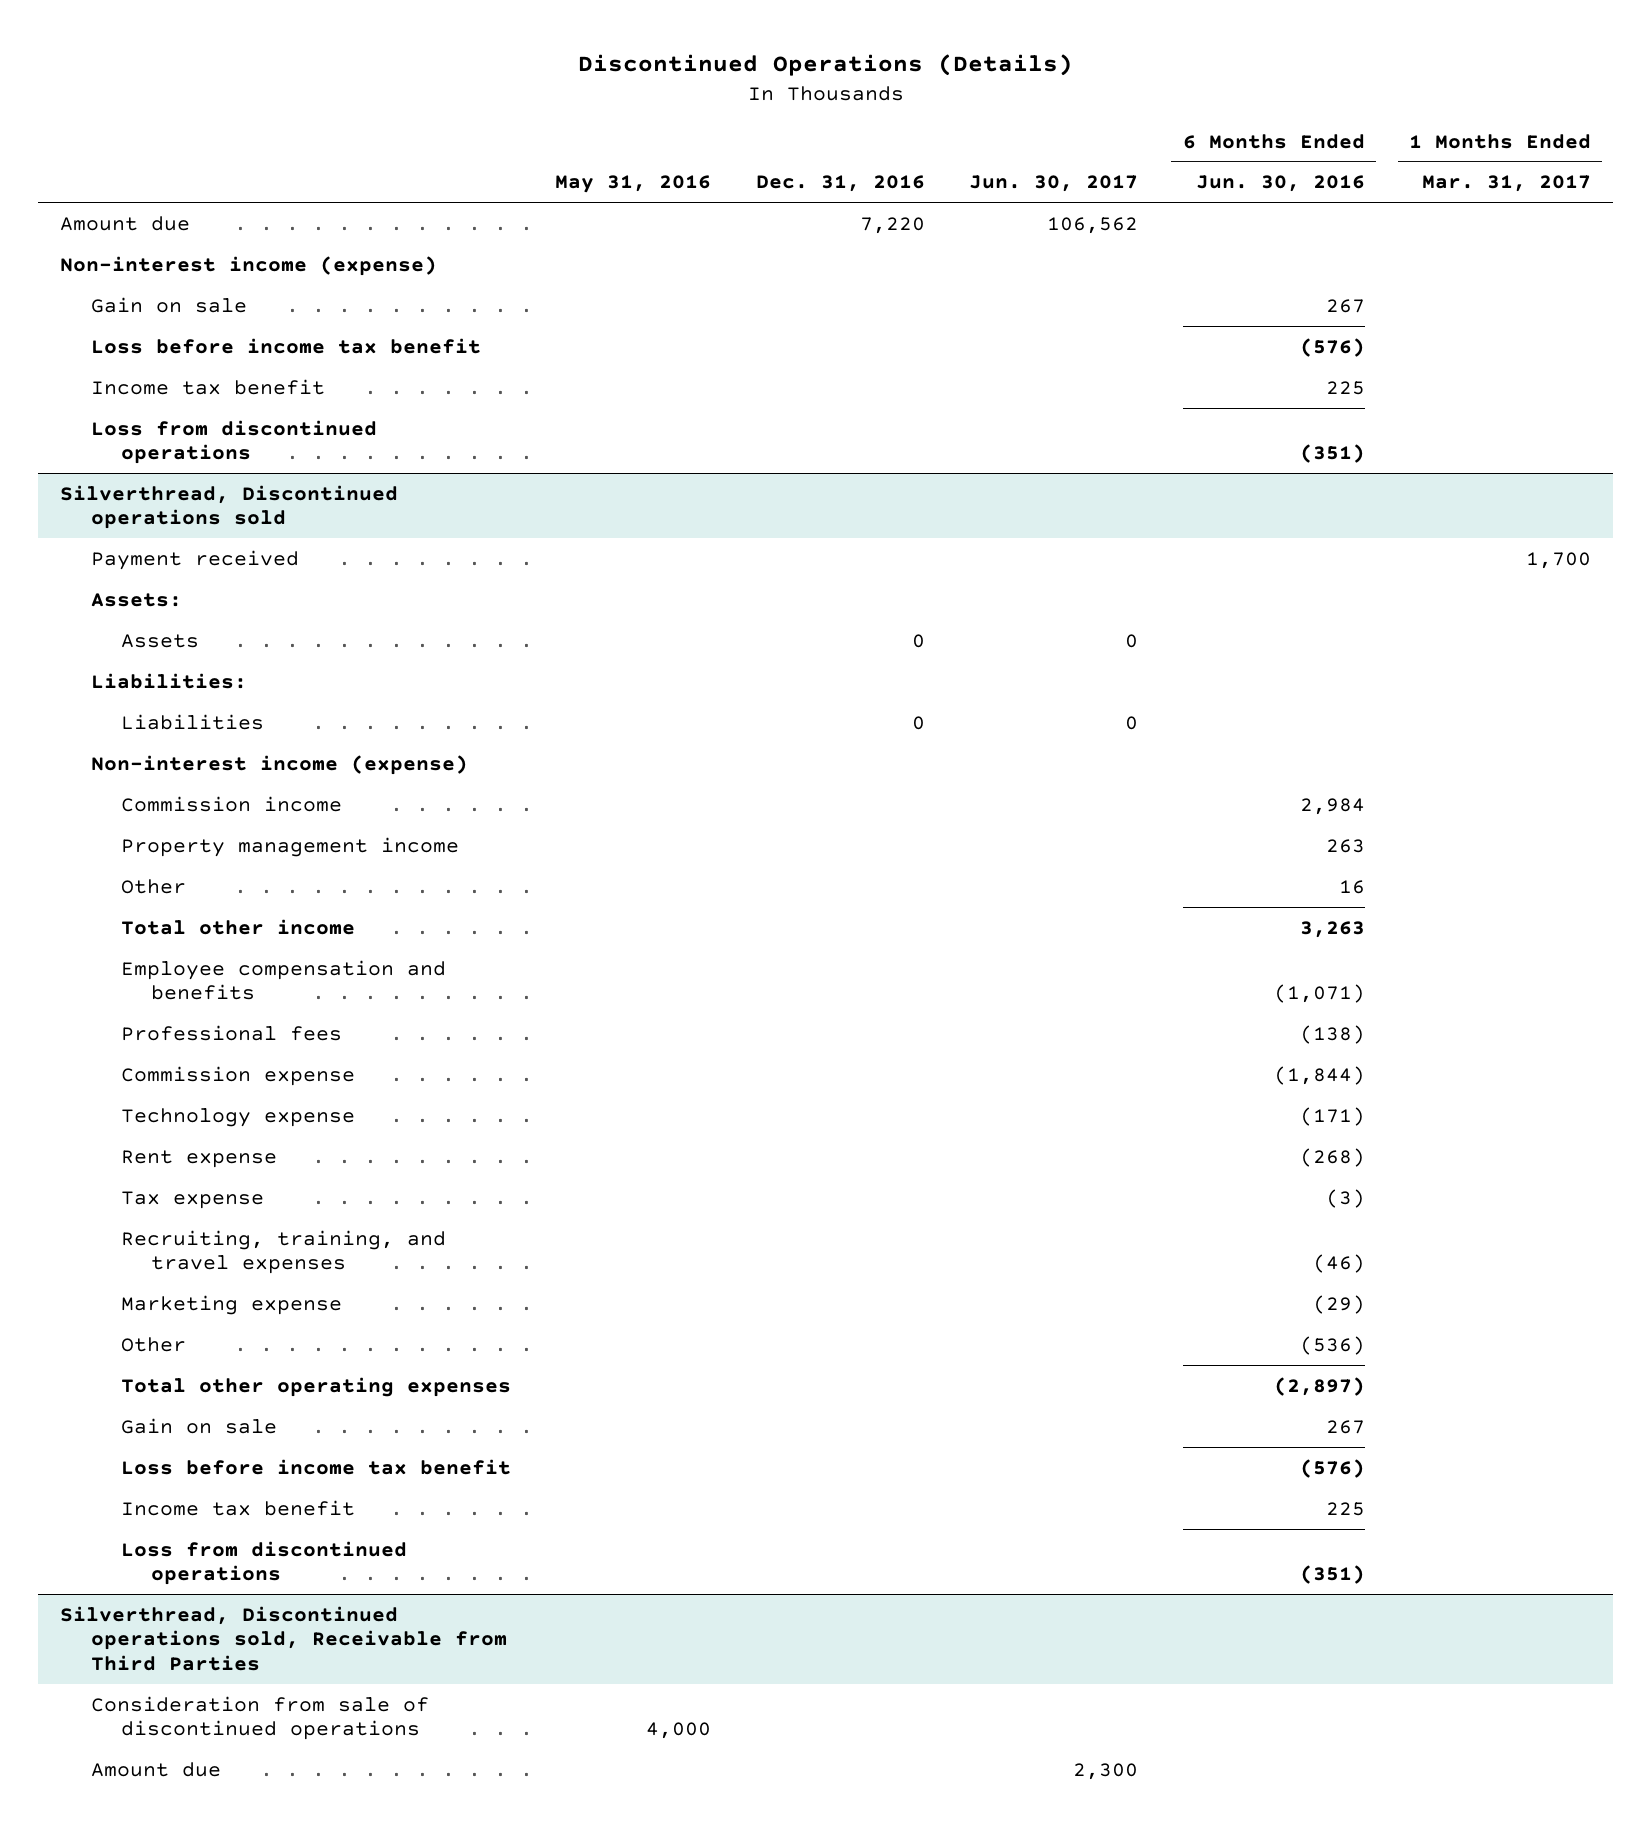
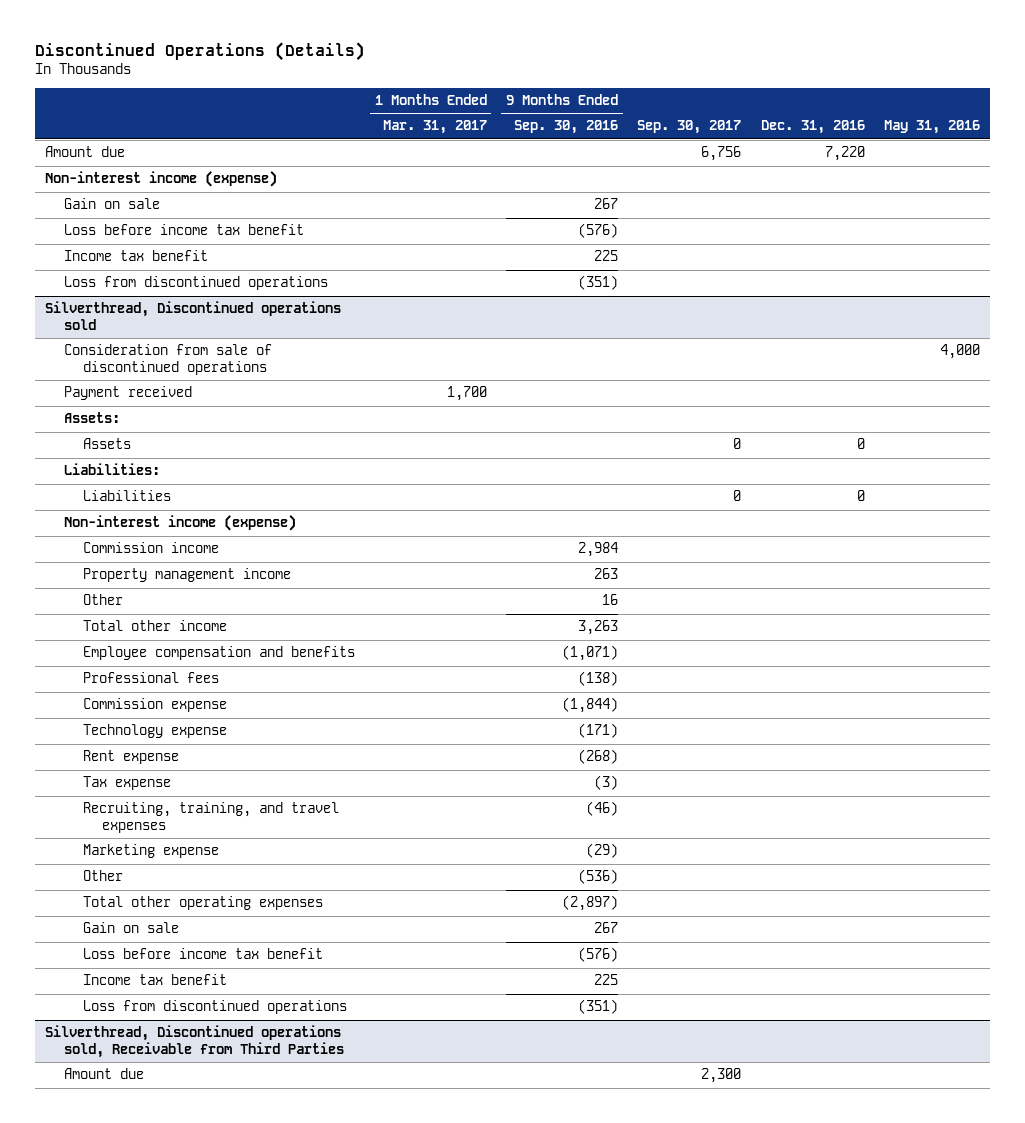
- | May 31, 2016 | Dec. 31, 2016 | Jun. 30, 2017 | 6 Months Ended Jun. 30, 2016 | 1 Months Ended Mar. 31, 2017
+ | 1 Months Ended Mar. 31, 2017 | 9 Months Ended Sep. 30, 2016 | Sep. 30, 2017 | Dec. 31, 2016 | May 31, 2016
@ Silverthread, Discontinued operations sold
+ Consideration from sale of discontinued operations | | | | | 4,000
@ Silverthread, Discontinued operations sold, Receivable from Third Parties
- Consideration from sale of discontinued operations | 4,000 | | | |

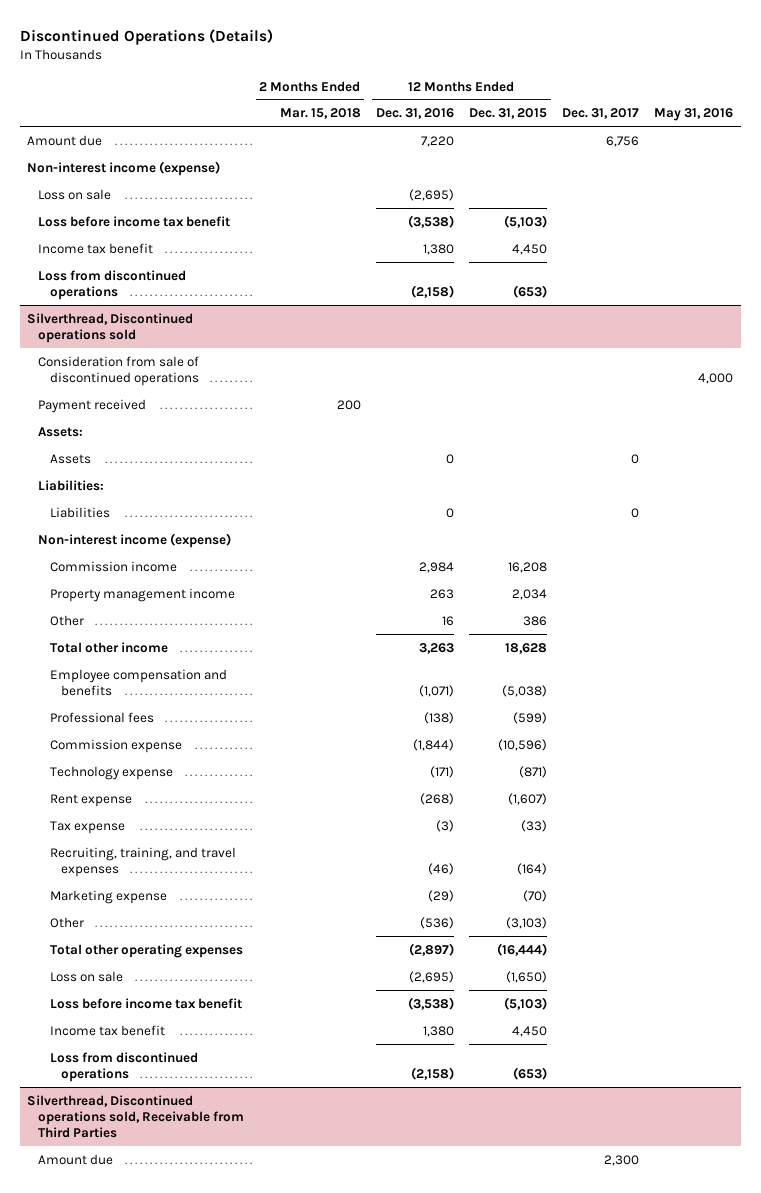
- | 1 Months Ended Mar. 31, 2017 | 9 Months Ended Sep. 30, 2016 | Sep. 30, 2017 | Dec. 31, 2016 | May 31, 2016
+ | 2 Months Ended Mar. 15, 2018 | 12 Months Ended Dec. 31, 2016 | 12 Months Ended Dec. 31, 2015 | Dec. 31, 2017 | May 31, 2016
- Gain on sale | | 267 | | |
+ Loss on sale | | (2,695) | | |
@ Silverthread, Discontinued operations sold
- Gain on sale | | 267 | | |
+ Loss on sale | | (2,695) | (1,650) | |

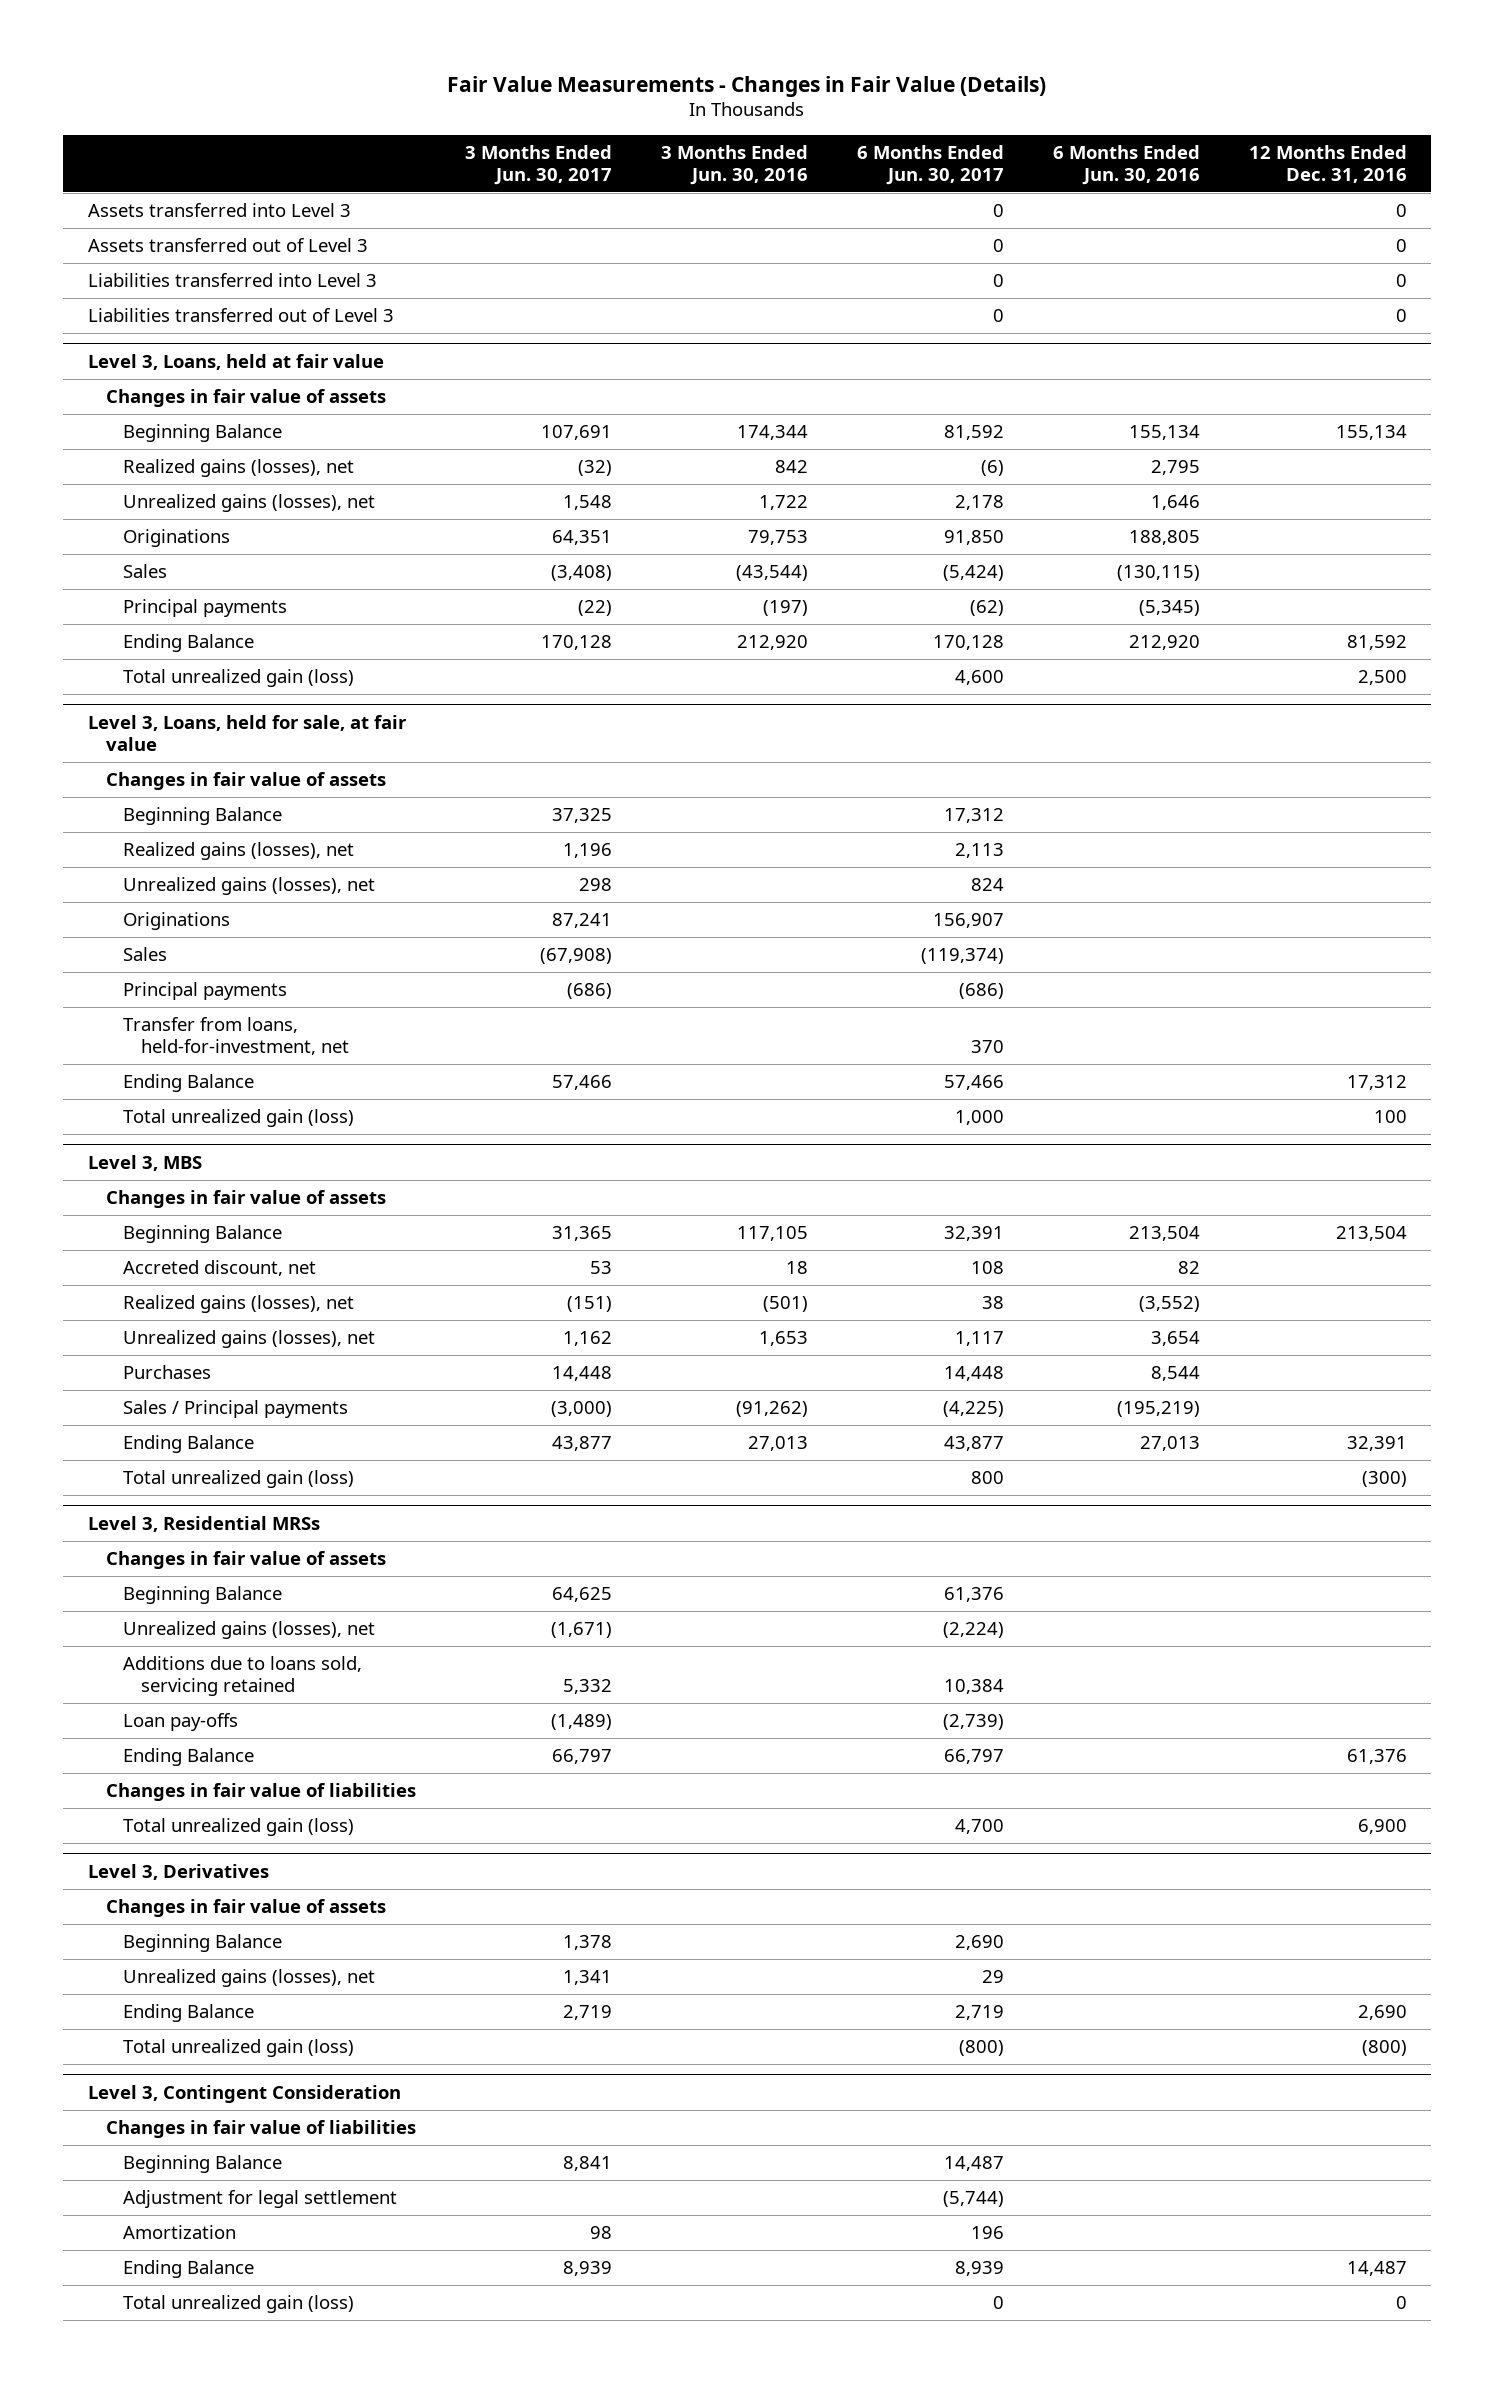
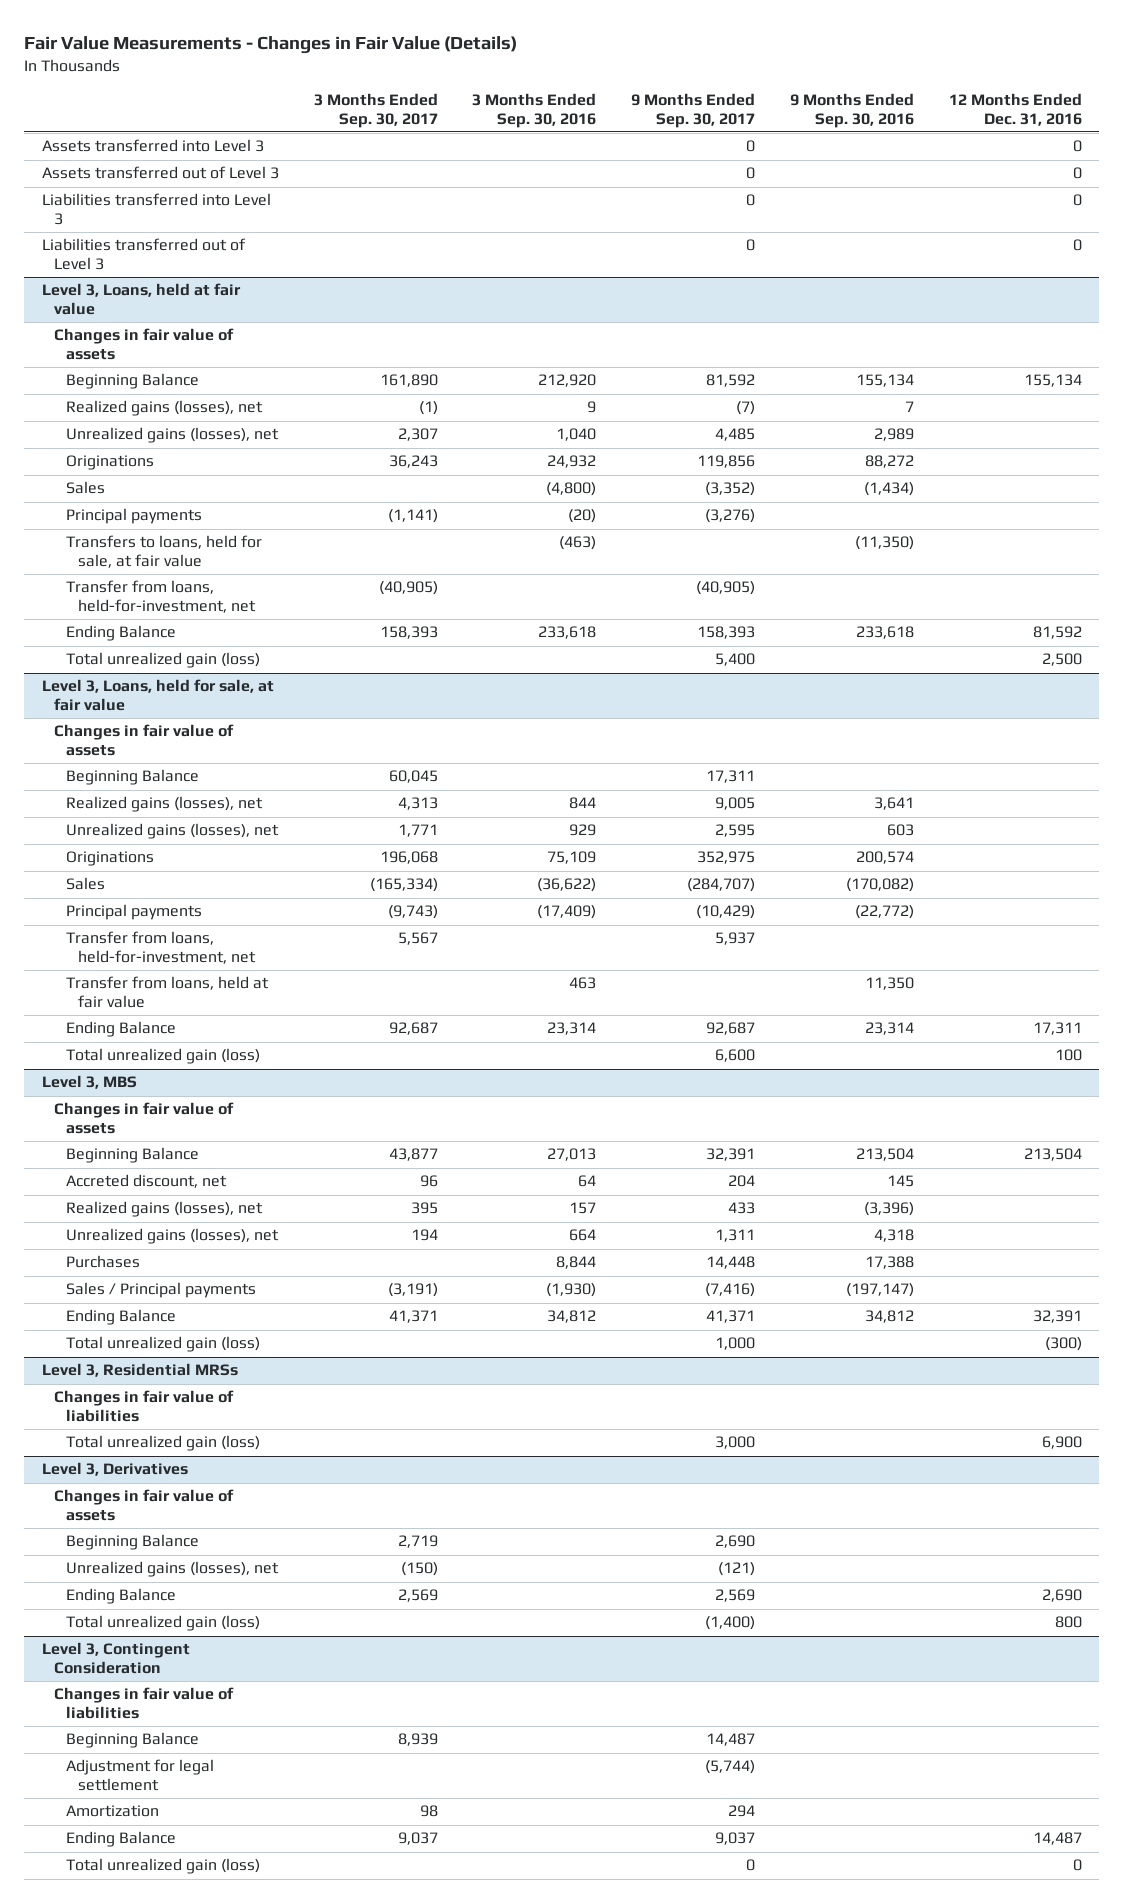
- | 3 Months Ended Jun. 30, 2017 | 3 Months Ended Jun. 30, 2016 | 6 Months Ended Jun. 30, 2017 | 6 Months Ended Jun. 30, 2016 | 12 Months Ended Dec. 31, 2016
+ | 3 Months Ended Sep. 30, 2017 | 3 Months Ended Sep. 30, 2016 | 9 Months Ended Sep. 30, 2017 | 9 Months Ended Sep. 30, 2016 | 12 Months Ended Dec. 31, 2016
@ Level 3, Loans, held at fair value
+ Transfers to loans, held for sale, at fair value | | (463) | | (11,350) |
+ Transfer from loans, held-for-investment, net | (40,905) | | (40,905) | |
@ Level 3, Loans, held for sale, at fair value
- Ending Balance | 57,466 | | 57,466 | | 17,312
+ Transfer from loans, held at fair value | | 463 | | 11,350 |
+ Ending Balance | 92,687 | 23,314 | 92,687 | 23,314 | 17,311
@ Level 3, Residential MRSs
- Changes in fair value of assets
- Beginning Balance | 64,625 | | 61,376 | |
- Unrealized gains (losses), net | (1,671) | | (2,224) | |
- Additions due to loans sold, servicing retained | 5,332 | | 10,384 | |
- Loan pay-offs | (1,489) | | (2,739) | |
- Ending Balance | 66,797 | | 66,797 | | 61,376
@ Level 3, Derivatives
- Total unrealized gain (loss) | | | (800) | | (800)
+ Total unrealized gain (loss) | | | (1,400) | | 800

